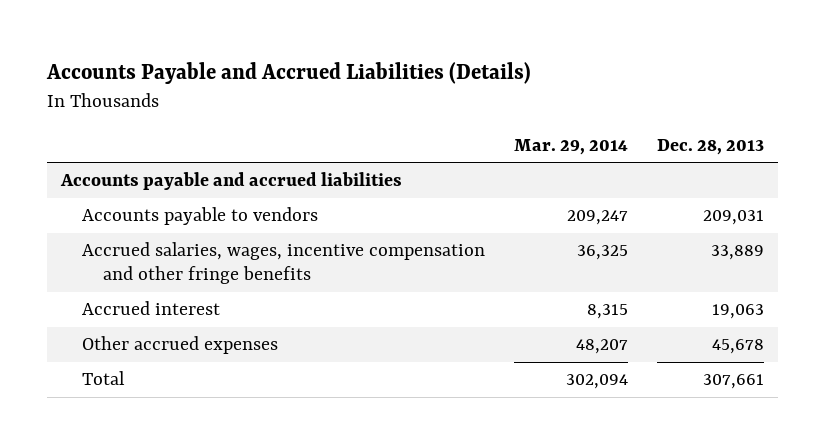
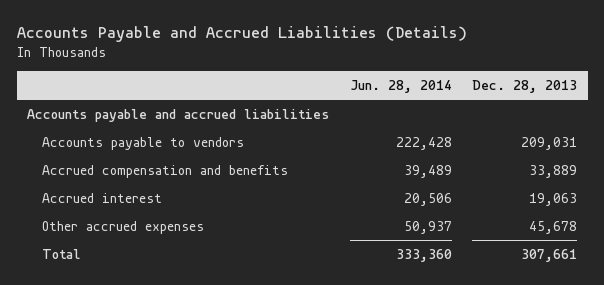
- | Mar. 29, 2014 | Dec. 28, 2013
+ | Jun. 28, 2014 | Dec. 28, 2013
- Accrued salaries, wages, incentive compensation and other fringe benefits | 36,325 | 33,889
+ Accrued compensation and benefits | 39,489 | 33,889

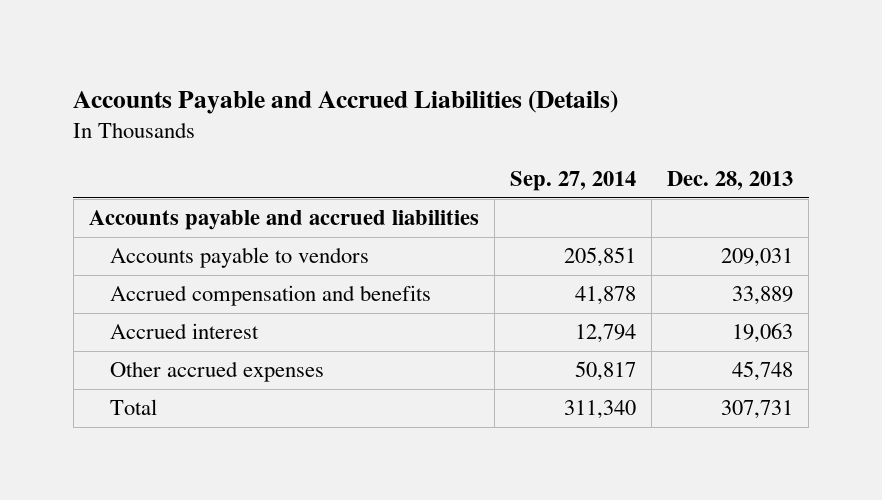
- | Jun. 28, 2014 | Dec. 28, 2013
+ | Sep. 27, 2014 | Dec. 28, 2013
- Other accrued expenses | 50,937 | 45,678
- Total | 333,360 | 307,661
+ Other accrued expenses | 50,817 | 45,748
+ Total | 311,340 | 307,731

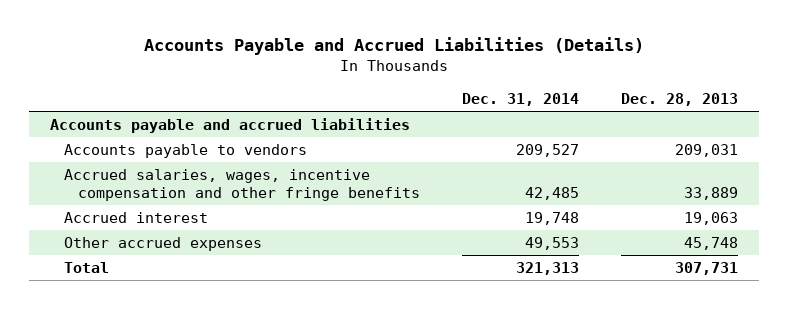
- | Sep. 27, 2014 | Dec. 28, 2013
+ | Dec. 31, 2014 | Dec. 28, 2013
- Accrued compensation and benefits | 41,878 | 33,889
+ Accrued salaries, wages, incentive compensation and other fringe benefits | 42,485 | 33,889

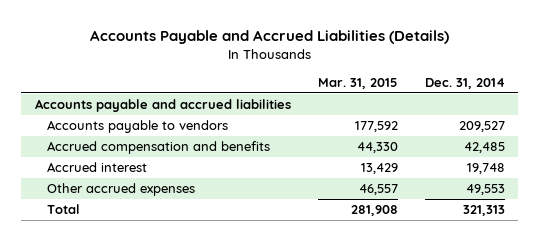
- | Dec. 31, 2014 | Dec. 28, 2013
+ | Mar. 31, 2015 | Dec. 31, 2014
- Accrued salaries, wages, incentive compensation and other fringe benefits | 42,485 | 33,889
+ Accrued compensation and benefits | 44,330 | 42,485

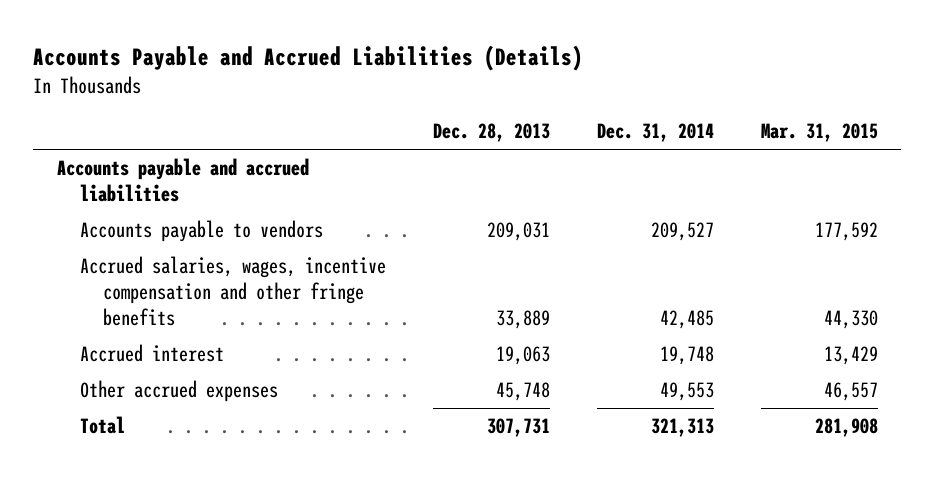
- | Mar. 31, 2015 | Dec. 31, 2014
+ | Dec. 28, 2013 | Dec. 31, 2014 | Mar. 31, 2015
- Accrued compensation and benefits | 44,330 | 42,485
+ Accrued salaries, wages, incentive compensation and other fringe benefits | 33,889 | 42,485 | 44,330

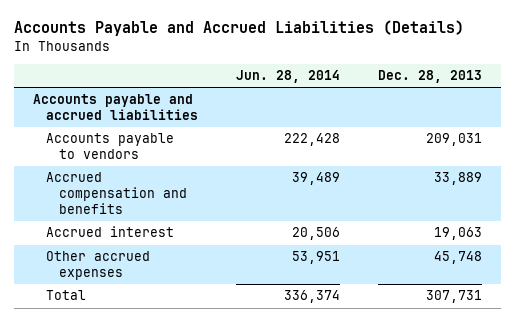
- | Dec. 28, 2013 | Dec. 31, 2014 | Mar. 31, 2015
+ | Jun. 28, 2014 | Dec. 28, 2013
- Accrued salaries, wages, incentive compensation and other fringe benefits | 33,889 | 42,485 | 44,330
+ Accrued compensation and benefits | 39,489 | 33,889

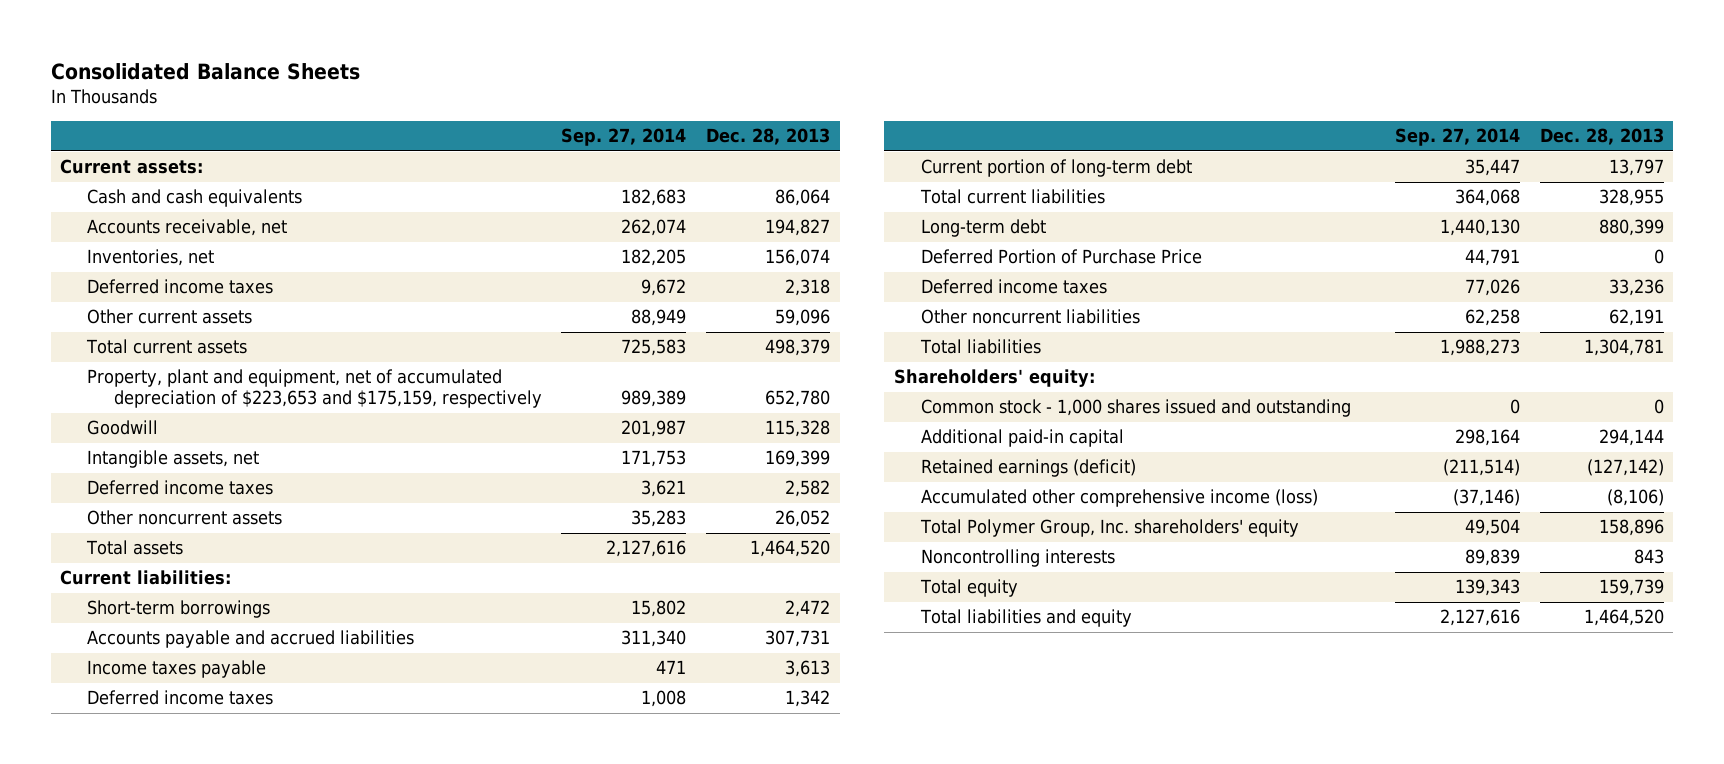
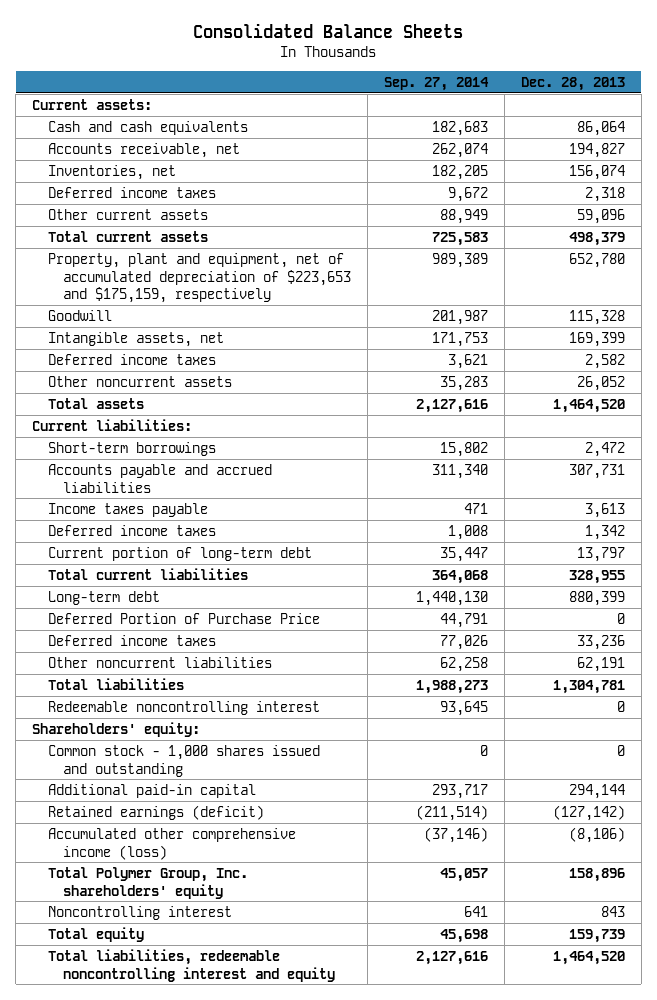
+ Redeemable noncontrolling interest | 93,645 | 0
- Additional paid-in capital | 298,164 | 294,144
+ Additional paid-in capital | 293,717 | 294,144
- Total Polymer Group, Inc. shareholders' equity | 49,504 | 158,896
- Noncontrolling interests | 89,839 | 843
- Total equity | 139,343 | 159,739
- Total liabilities and equity | 2,127,616 | 1,464,520
+ Total Polymer Group, Inc. shareholders' equity | 45,057 | 158,896
+ Noncontrolling interest | 641 | 843
+ Total equity | 45,698 | 159,739
+ Total liabilities, redeemable noncontrolling interest and equity | 2,127,616 | 1,464,520

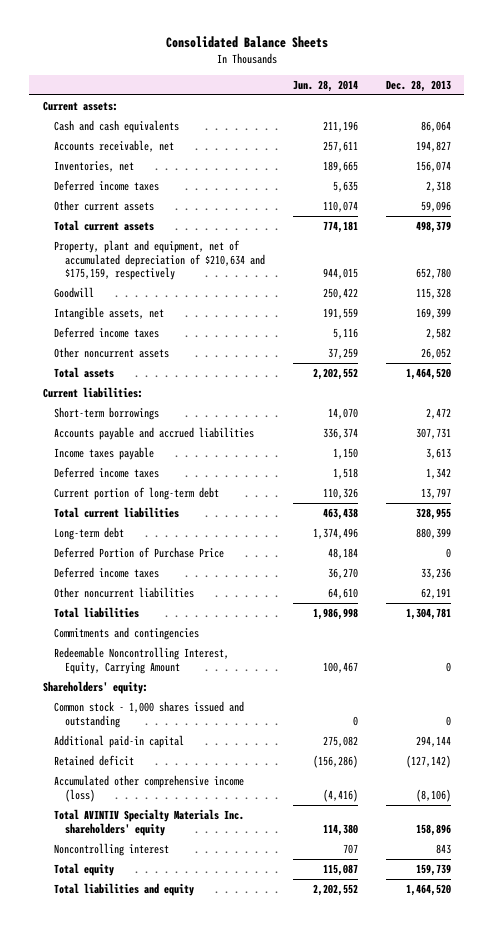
- | Sep. 27, 2014 | Dec. 28, 2013
+ | Jun. 28, 2014 | Dec. 28, 2013
- Property, plant and equipment, net of accumulated depreciation of $223,653 and $175,159, respectively | 989,389 | 652,780
+ Property, plant and equipment, net of accumulated depreciation of $210,634 and $175,159, respectively | 944,015 | 652,780
- Redeemable noncontrolling interest | 93,645 | 0
+ Commitments and contingencies
+ Redeemable Noncontrolling Interest, Equity, Carrying Amount | 100,467 | 0
- Retained earnings (deficit) | (211,514) | (127,142)
+ Retained deficit | (156,286) | (127,142)
- Total Polymer Group, Inc. shareholders' equity | 45,057 | 158,896
+ Total AVINTIV Specialty Materials Inc. shareholders' equity | 114,380 | 158,896
- Total liabilities, redeemable noncontrolling interest and equity | 2,127,616 | 1,464,520
+ Total liabilities and equity | 2,202,552 | 1,464,520

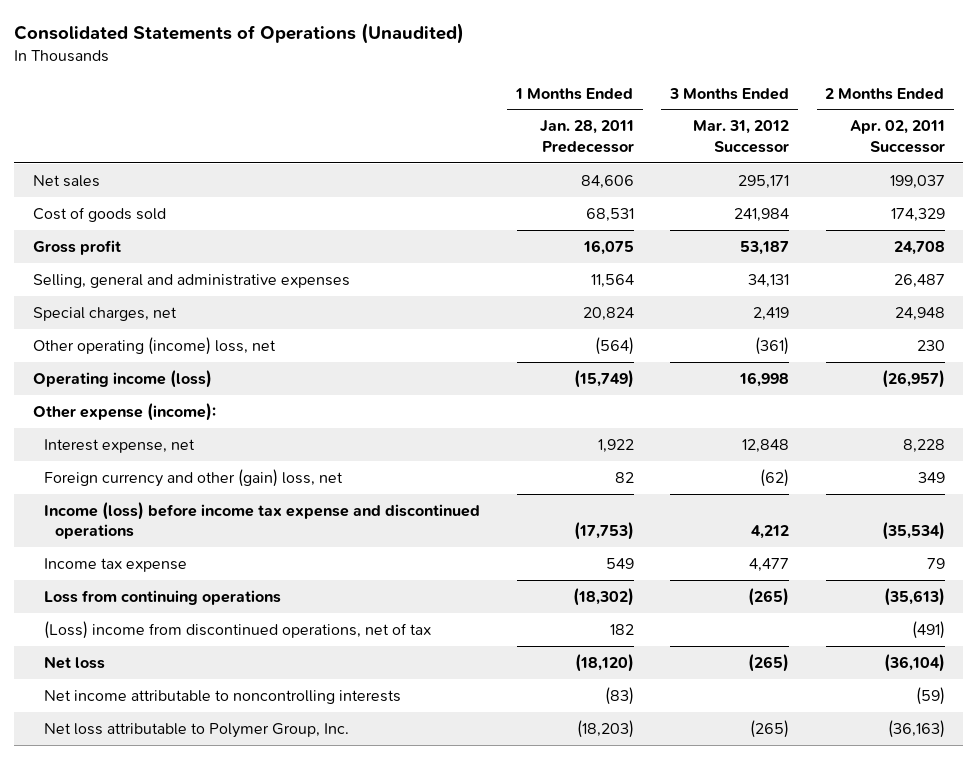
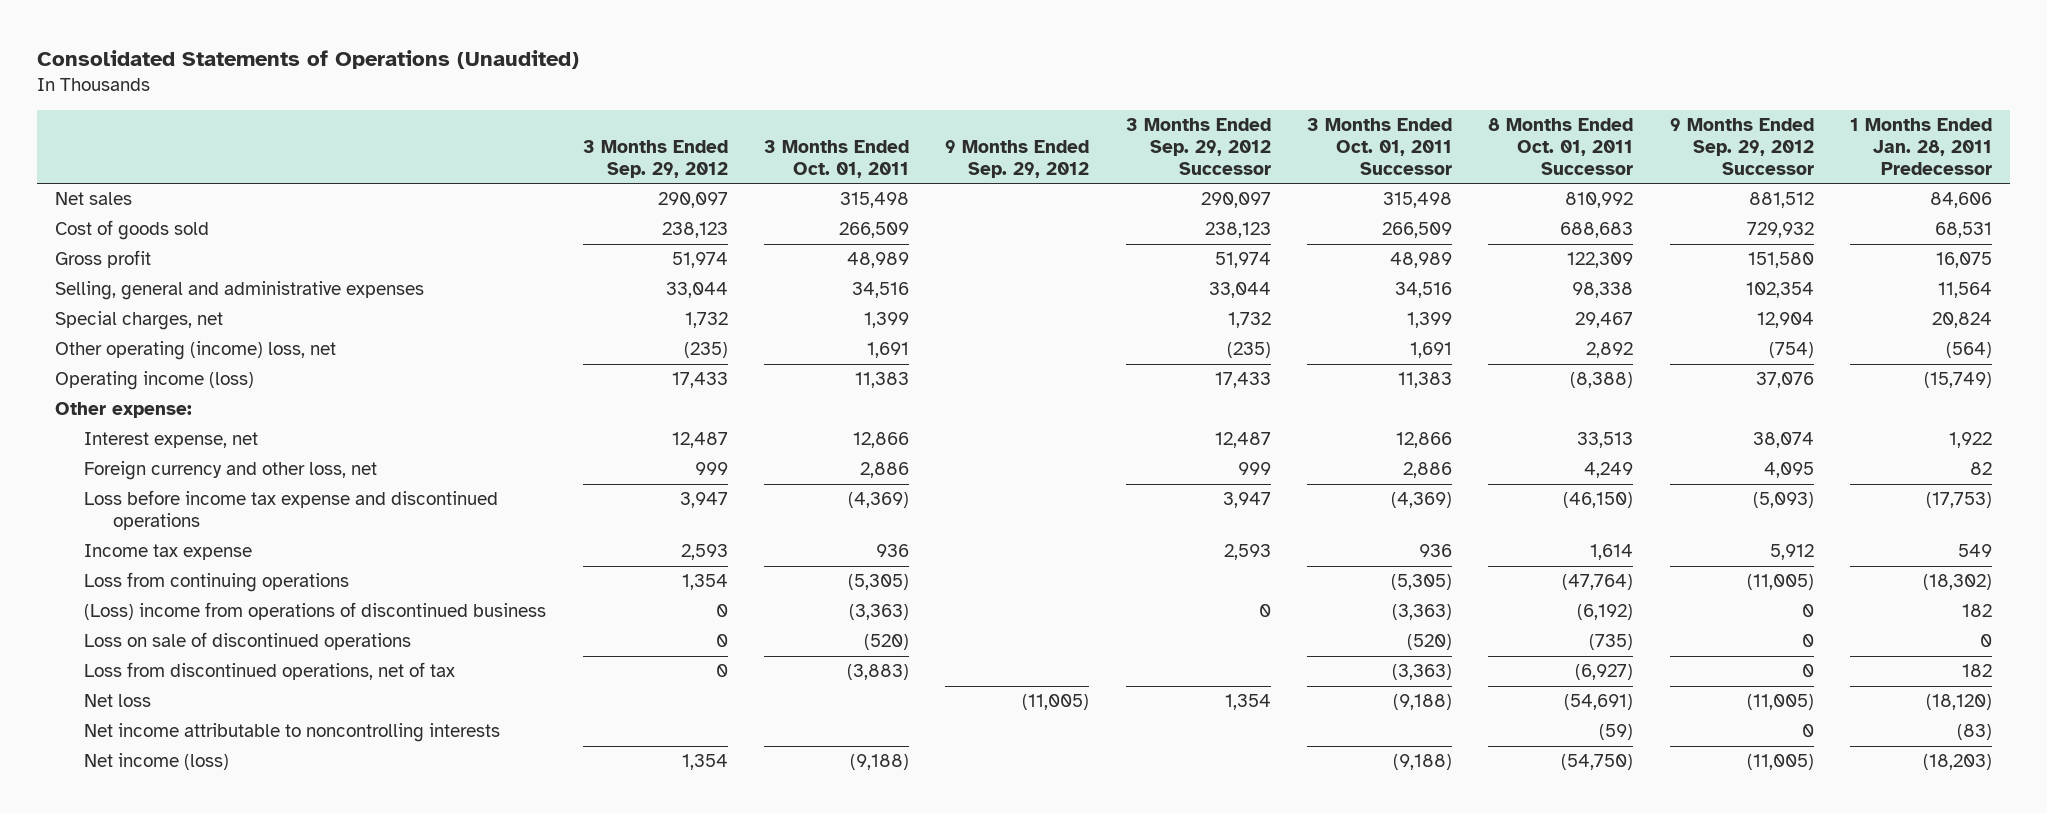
- | 1 Months Ended Jan. 28, 2011 Predecessor | 3 Months Ended Mar. 31, 2012 Successor | 2 Months Ended Apr. 02, 2011 Successor
+ | 3 Months Ended Sep. 29, 2012 | 3 Months Ended Oct. 01, 2011 | 9 Months Ended Sep. 29, 2012 | 3 Months Ended Sep. 29, 2012 Successor | 3 Months Ended Oct. 01, 2011 Successor | 8 Months Ended Oct. 01, 2011 Successor | 9 Months Ended Sep. 29, 2012 Successor | 1 Months Ended Jan. 28, 2011 Predecessor
- Other expense (income):
+ Other expense:
- Foreign currency and other (gain) loss, net | 82 | (62) | 349
- Income (loss) before income tax expense and discontinued operations | (17,753) | 4,212 | (35,534)
+ Foreign currency and other loss, net | 999 | 2,886 | | 999 | 2,886 | 4,249 | 4,095 | 82
+ Loss before income tax expense and discontinued operations | 3,947 | (4,369) | | 3,947 | (4,369) | (46,150) | (5,093) | (17,753)
- (Loss) income from discontinued operations, net of tax | 182 | | (491)
+ (Loss) income from operations of discontinued business | 0 | (3,363) | | 0 | (3,363) | (6,192) | 0 | 182
+ Loss on sale of discontinued operations | 0 | (520) | | | (520) | (735) | 0 | 0
+ Loss from discontinued operations, net of tax | 0 | (3,883) | | | (3,363) | (6,927) | 0 | 182
- Net loss attributable to Polymer Group, Inc. | (18,203) | (265) | (36,163)
+ Net income (loss) | 1,354 | (9,188) | | | (9,188) | (54,750) | (11,005) | (18,203)

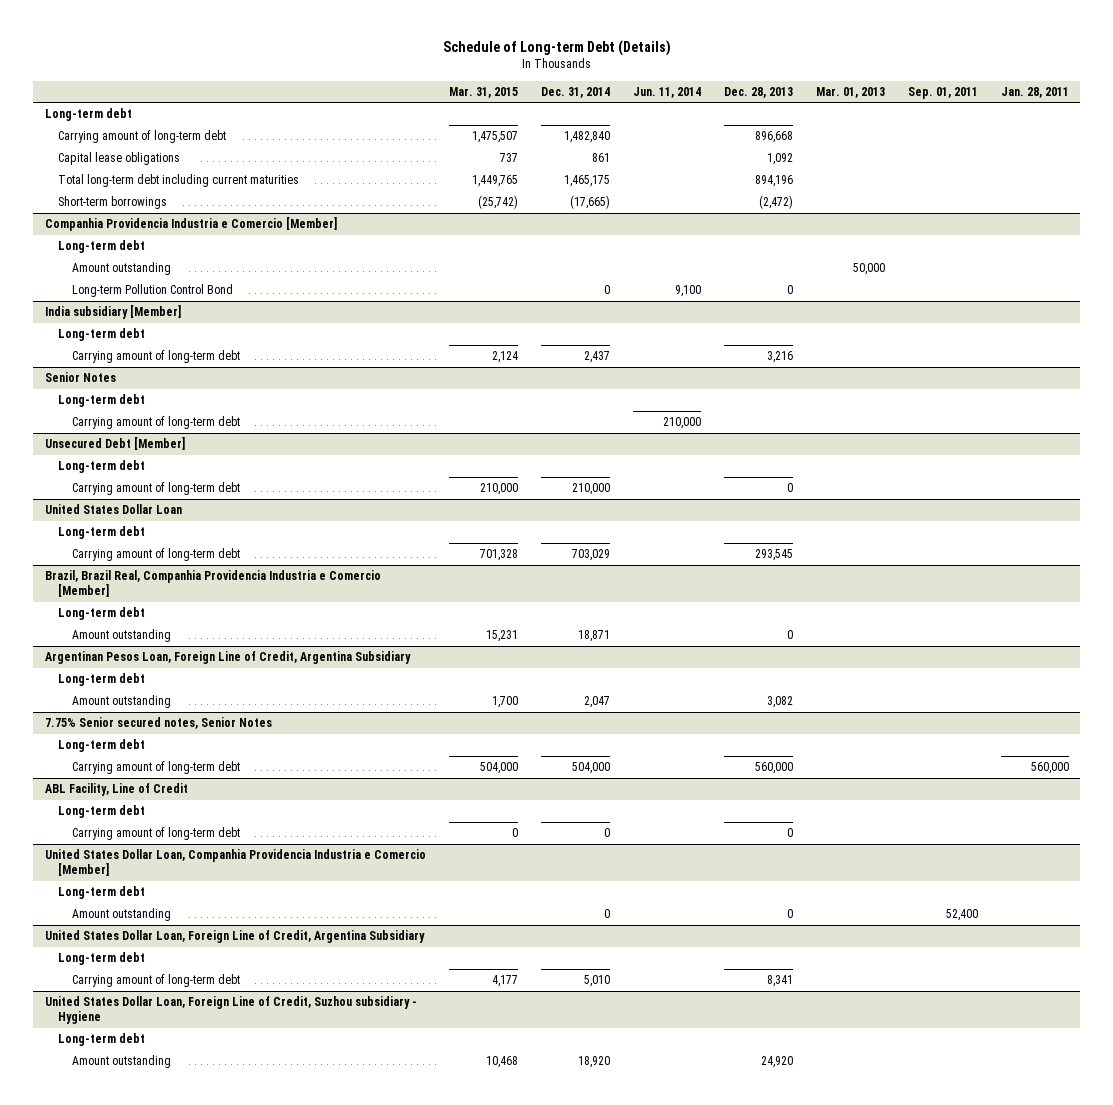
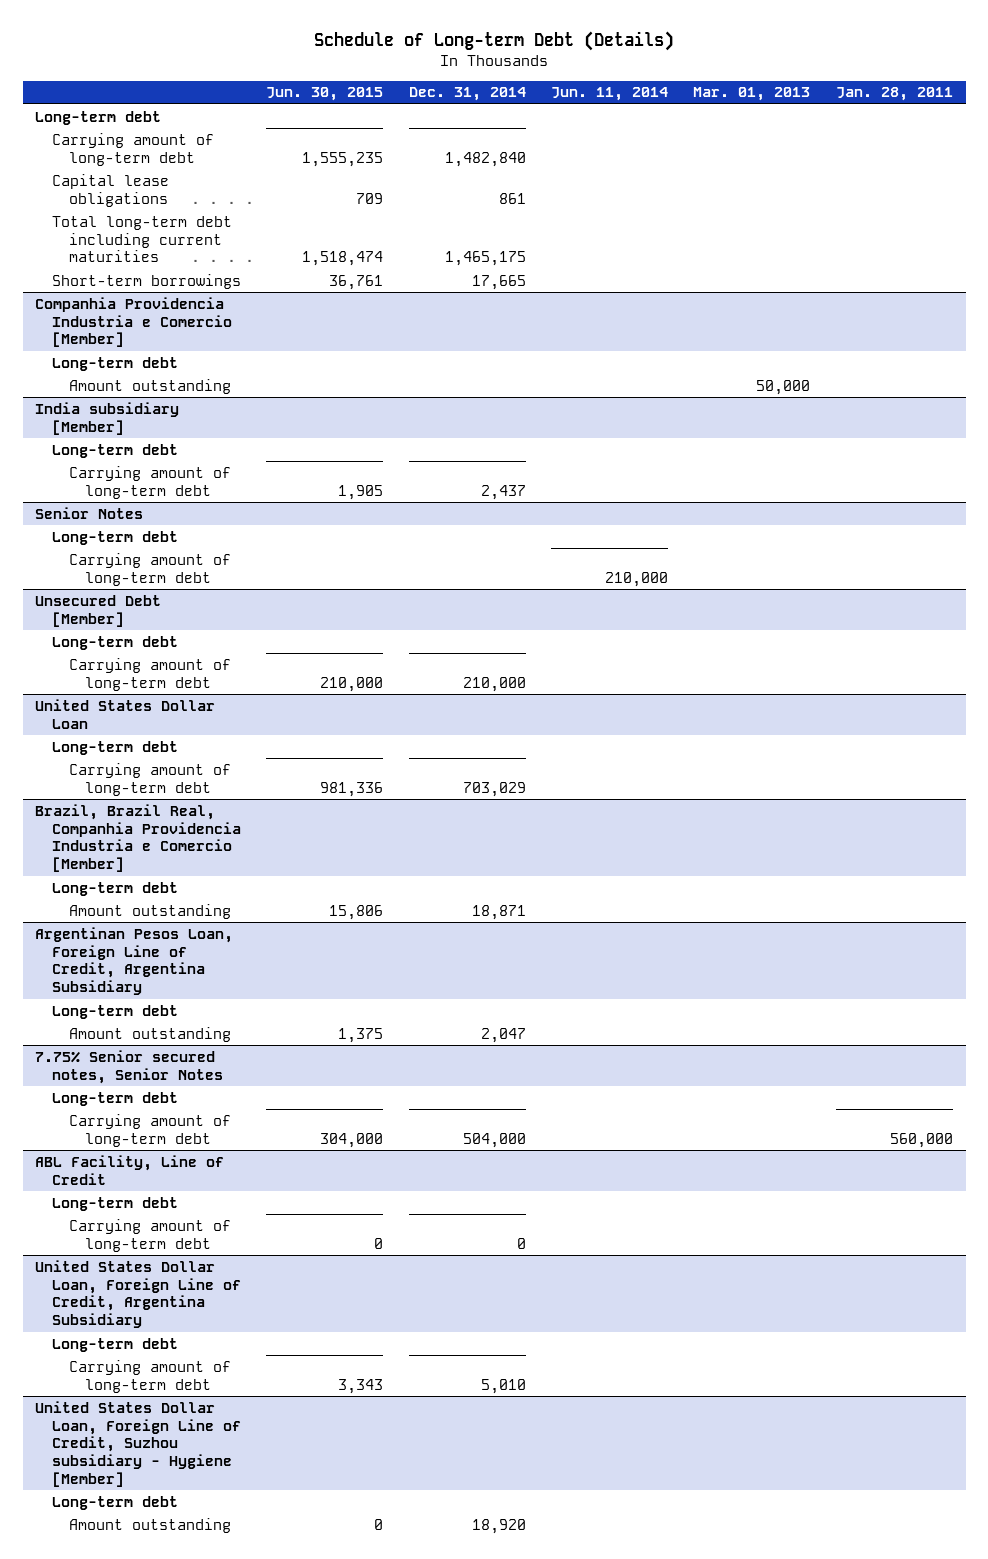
- | Mar. 31, 2015 | Dec. 31, 2014 | Jun. 11, 2014 | Dec. 28, 2013 | Mar. 01, 2013 | Sep. 01, 2011 | Jan. 28, 2011
+ | Jun. 30, 2015 | Dec. 31, 2014 | Jun. 11, 2014 | Mar. 01, 2013 | Jan. 28, 2011
- Short-term borrowings | (25,742) | (17,665) | | (2,472) | | |
+ Short-term borrowings | 36,761 | 17,665 | | |
@ Companhia Providencia Industria e Comercio [Member]
- Long-term Pollution Control Bond | | 0 | 9,100 | 0 | | |
- United States Dollar Loan, Companhia Providencia Industria e Comercio [Member]
- Long-term debt
- Amount outstanding | | 0 | | 0 | | 52,400 |
- United States Dollar Loan, Foreign Line of Credit, Suzhou subsidiary - Hygiene
+ United States Dollar Loan, Foreign Line of Credit, Suzhou subsidiary - Hygiene [Member]

